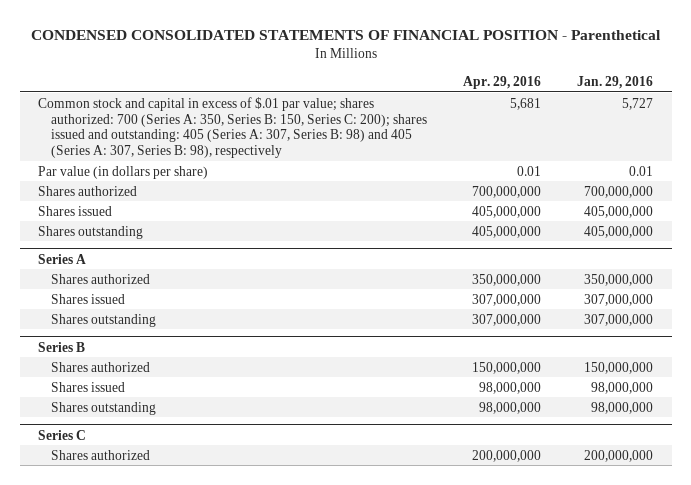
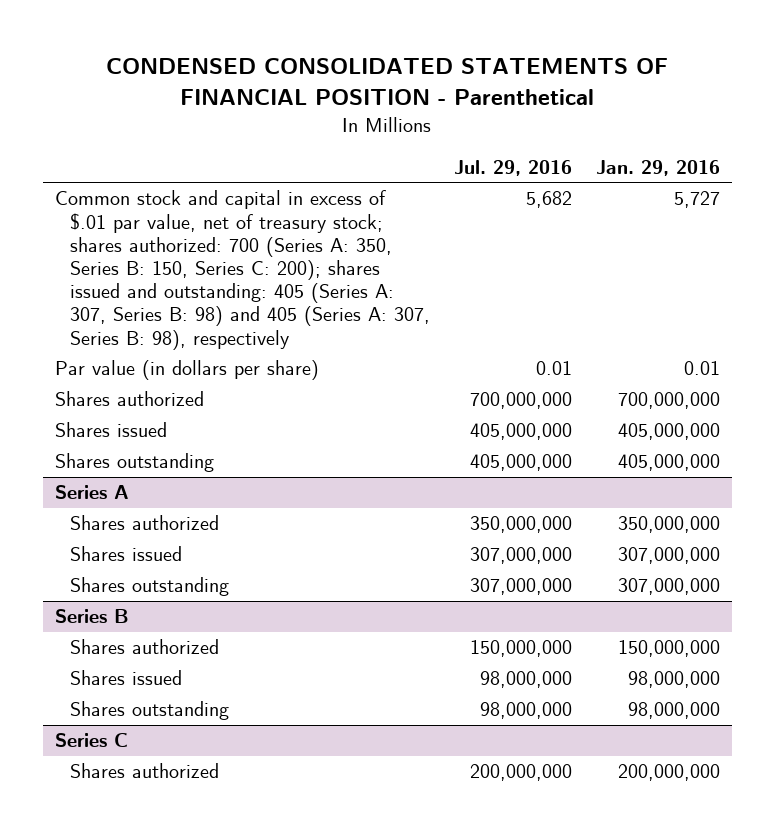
- | Apr. 29, 2016 | Jan. 29, 2016
+ | Jul. 29, 2016 | Jan. 29, 2016
- Common stock and capital in excess of $.01 par value; shares authorized: 700 (Series A: 350, Series B: 150, Series C: 200); shares issued and outstanding: 405 (Series A: 307, Series B: 98) and 405 (Series A: 307, Series B: 98), respectively | 5,681 | 5,727
+ Common stock and capital in excess of $.01 par value, net of treasury stock; shares authorized: 700 (Series A: 350, Series B: 150, Series C: 200); shares issued and outstanding: 405 (Series A: 307, Series B: 98) and 405 (Series A: 307, Series B: 98), respectively | 5,682 | 5,727

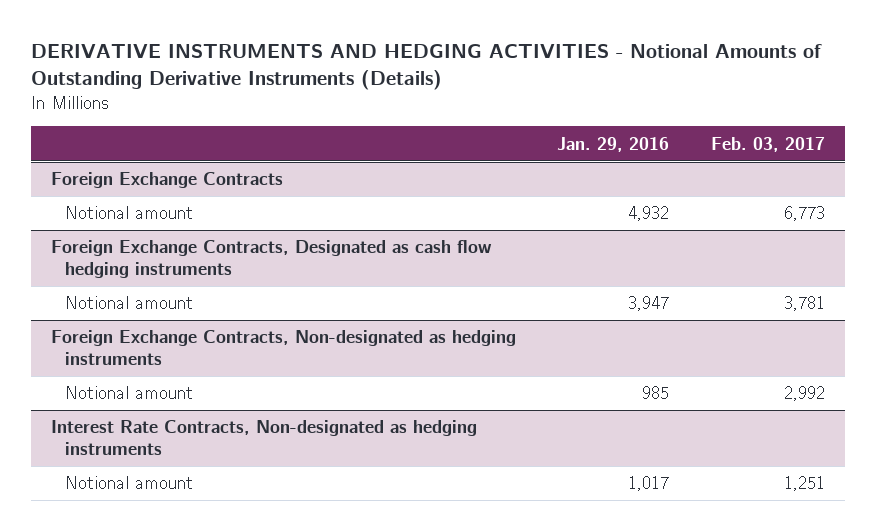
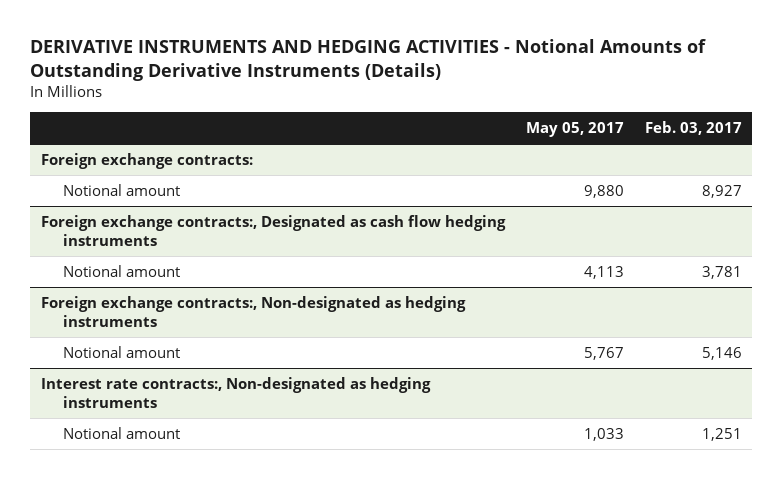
- | Jan. 29, 2016 | Feb. 03, 2017
+ | May 05, 2017 | Feb. 03, 2017
- Foreign Exchange Contracts
- Notional amount | 4,932 | 6,773
- Foreign Exchange Contracts, Designated as cash flow hedging instruments
+ Foreign exchange contracts:
+ Notional amount | 9,880 | 8,927
+ Foreign exchange contracts:, Designated as cash flow hedging instruments
- Foreign Exchange Contracts, Non-designated as hedging instruments
- Notional amount | 985 | 2,992
- Interest Rate Contracts, Non-designated as hedging instruments
+ Foreign exchange contracts:, Non-designated as hedging instruments
+ Notional amount | 5,767 | 5,146
+ Interest rate contracts:, Non-designated as hedging instruments

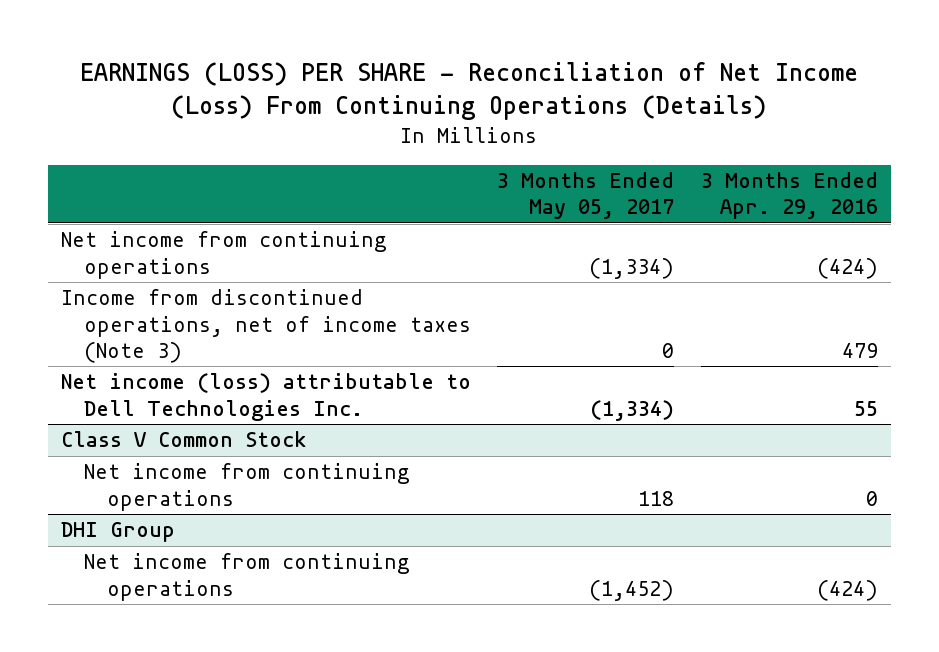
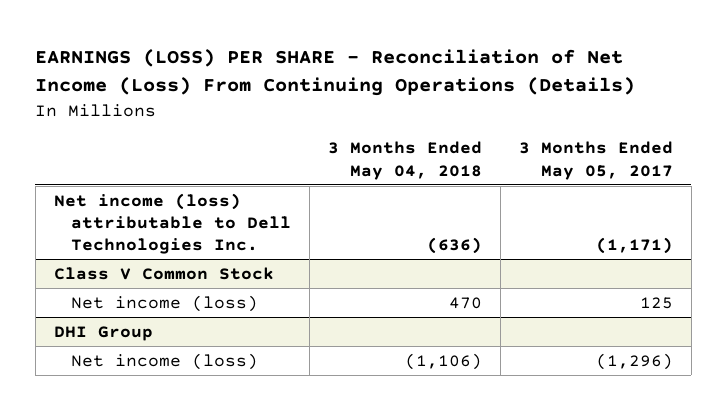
- | 3 Months Ended May 05, 2017 | 3 Months Ended Apr. 29, 2016
+ | 3 Months Ended May 04, 2018 | 3 Months Ended May 05, 2017
- Net income from continuing operations | (1,334) | (424)
- Income from discontinued operations, net of income taxes (Note 3) | 0 | 479
- Net income (loss) attributable to Dell Technologies Inc. | (1,334) | 55
+ Net income (loss) attributable to Dell Technologies Inc. | (636) | (1,171)
@ Class V Common Stock
- Net income from continuing operations | 118 | 0
+ Net income (loss) | 470 | 125
@ DHI Group
- Net income from continuing operations | (1,452) | (424)
+ Net income (loss) | (1,106) | (1,296)

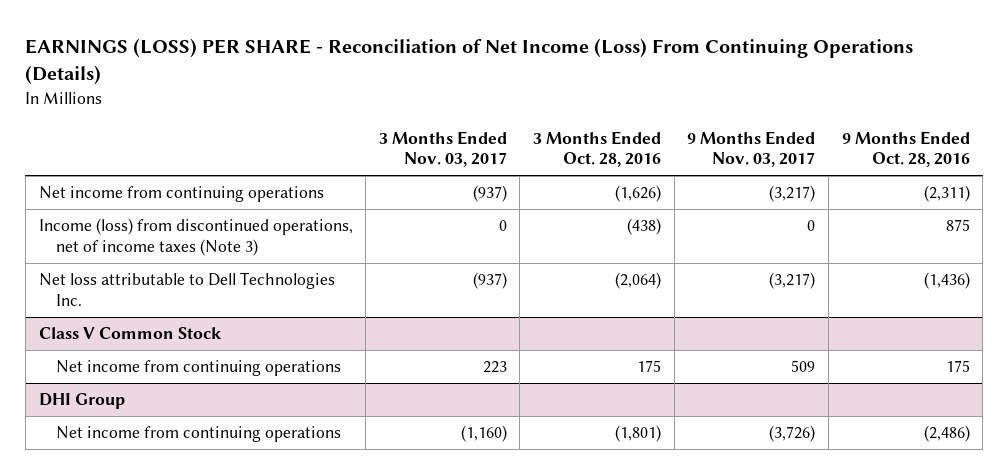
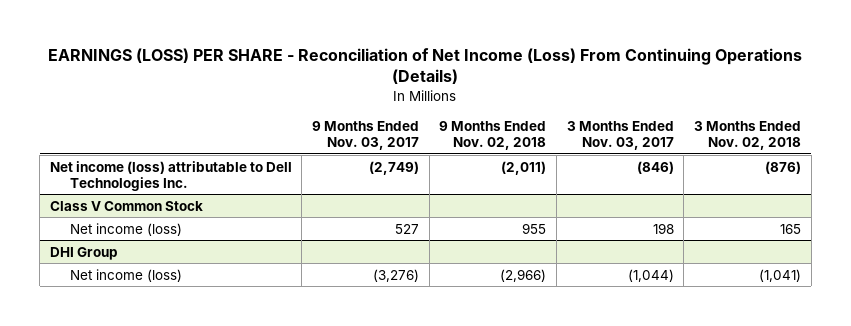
- | 3 Months Ended Nov. 03, 2017 | 3 Months Ended Oct. 28, 2016 | 9 Months Ended Nov. 03, 2017 | 9 Months Ended Oct. 28, 2016
+ | 9 Months Ended Nov. 03, 2017 | 9 Months Ended Nov. 02, 2018 | 3 Months Ended Nov. 03, 2017 | 3 Months Ended Nov. 02, 2018
- Net income from continuing operations | (937) | (1,626) | (3,217) | (2,311)
- Income (loss) from discontinued operations, net of income taxes (Note 3) | 0 | (438) | 0 | 875
- Net loss attributable to Dell Technologies Inc. | (937) | (2,064) | (3,217) | (1,436)
+ Net income (loss) attributable to Dell Technologies Inc. | (2,749) | (2,011) | (846) | (876)
@ Class V Common Stock
- Net income from continuing operations | 223 | 175 | 509 | 175
+ Net income (loss) | 527 | 955 | 198 | 165
@ DHI Group
- Net income from continuing operations | (1,160) | (1,801) | (3,726) | (2,486)
+ Net income (loss) | (3,276) | (2,966) | (1,044) | (1,041)

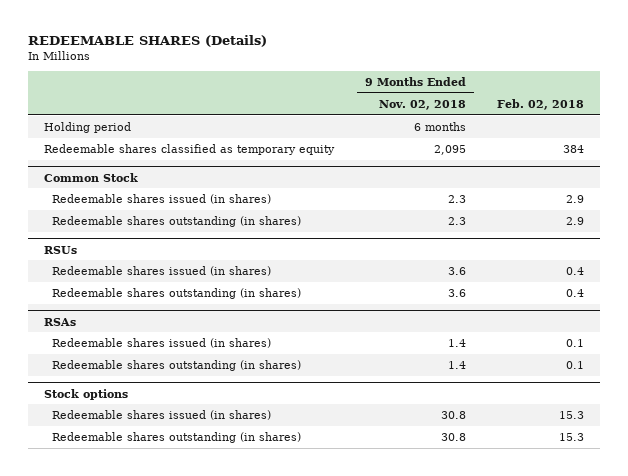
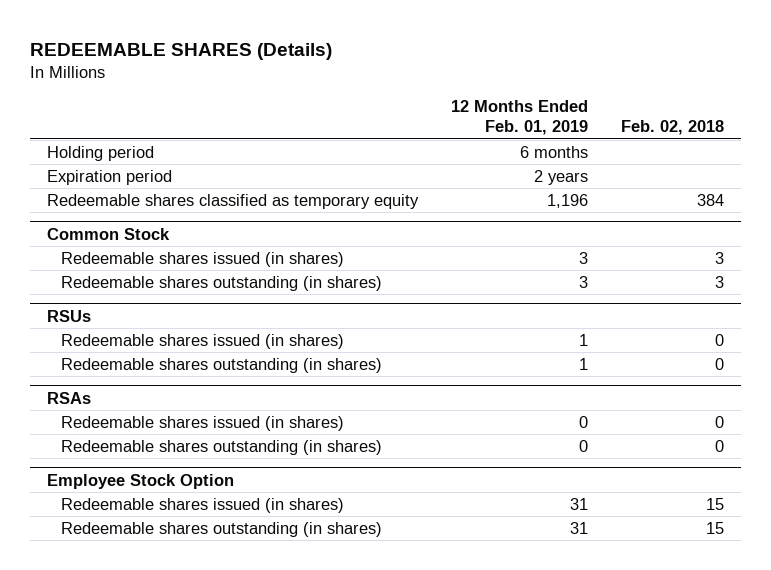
- | 9 Months Ended Nov. 02, 2018 | Feb. 02, 2018
+ | 12 Months Ended Feb. 01, 2019 | Feb. 02, 2018
+ Expiration period | 2 years |
@ Common Stock
- Redeemable shares issued (in shares) | 2.3 | 2.9
- Redeemable shares outstanding (in shares) | 2.3 | 2.9
+ Redeemable shares issued (in shares) | 3 | 3
+ Redeemable shares outstanding (in shares) | 3 | 3
@ RSUs
- Redeemable shares issued (in shares) | 3.6 | 0.4
- Redeemable shares outstanding (in shares) | 3.6 | 0.4
+ Redeemable shares issued (in shares) | 1 | 0
+ Redeemable shares outstanding (in shares) | 1 | 0
@ RSAs
- Redeemable shares issued (in shares) | 1.4 | 0.1
- Redeemable shares outstanding (in shares) | 1.4 | 0.1
- Stock options
- Redeemable shares issued (in shares) | 30.8 | 15.3
- Redeemable shares outstanding (in shares) | 30.8 | 15.3
@ RSAs
+ Redeemable shares issued (in shares) | 0 | 0
+ Redeemable shares outstanding (in shares) | 0 | 0
+ Employee Stock Option
+ Redeemable shares issued (in shares) | 31 | 15
+ Redeemable shares outstanding (in shares) | 31 | 15

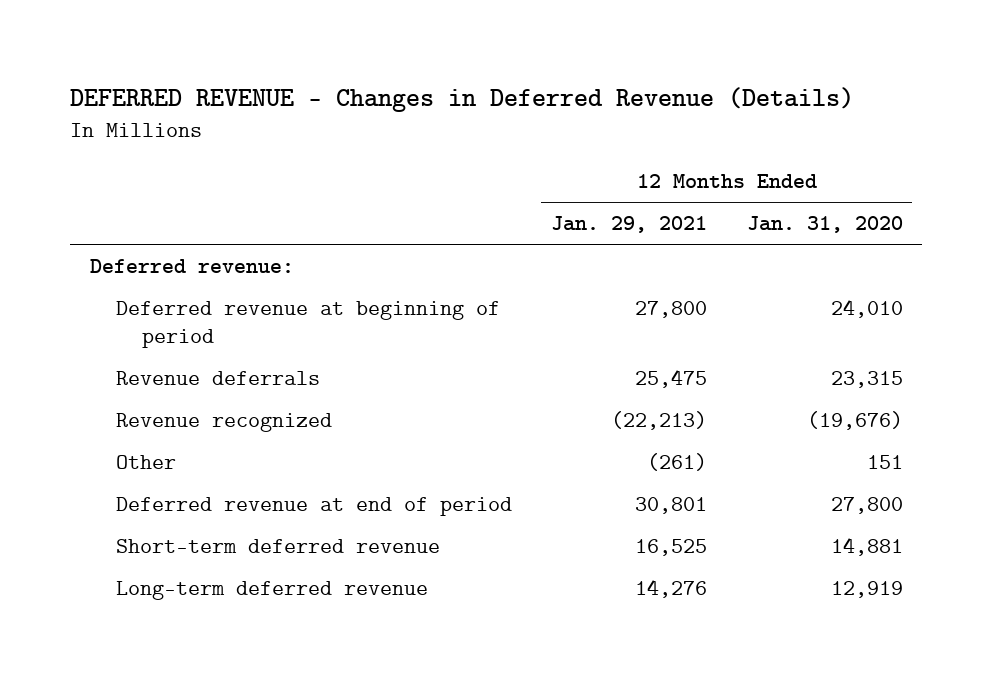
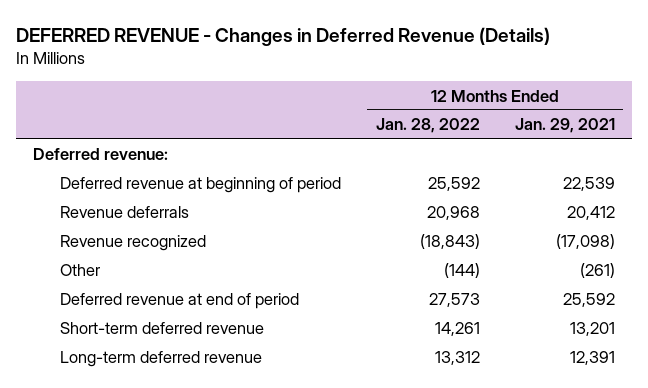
- | 12 Months Ended Jan. 29, 2021 | 12 Months Ended Jan. 31, 2020
+ | 12 Months Ended Jan. 28, 2022 | 12 Months Ended Jan. 29, 2021
- Deferred revenue at beginning of period | 27,800 | 24,010
- Revenue deferrals | 25,475 | 23,315
- Revenue recognized | (22,213) | (19,676)
+ Deferred revenue at beginning of period | 25,592 | 22,539
+ Revenue deferrals | 20,968 | 20,412
+ Revenue recognized | (18,843) | (17,098)
- Deferred revenue at end of period | 30,801 | 27,800
- Short-term deferred revenue | 16,525 | 14,881
- Long-term deferred revenue | 14,276 | 12,919
+ Deferred revenue at end of period | 27,573 | 25,592
+ Short-term deferred revenue | 14,261 | 13,201
+ Long-term deferred revenue | 13,312 | 12,391

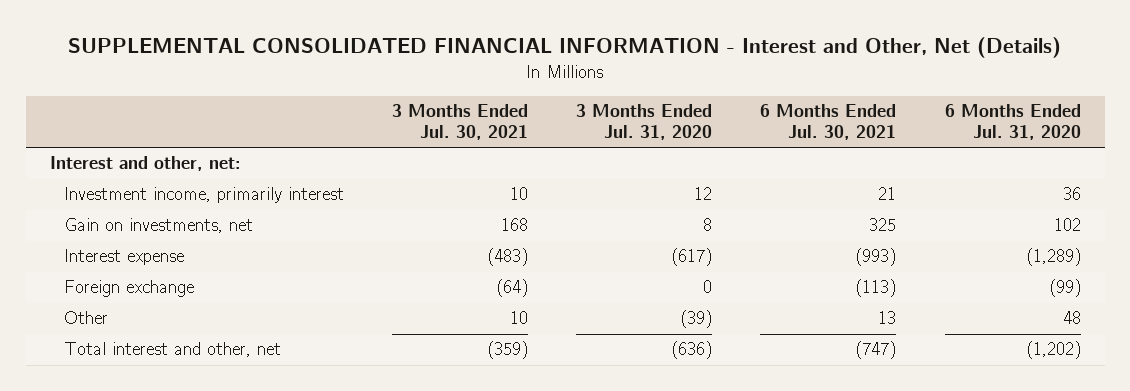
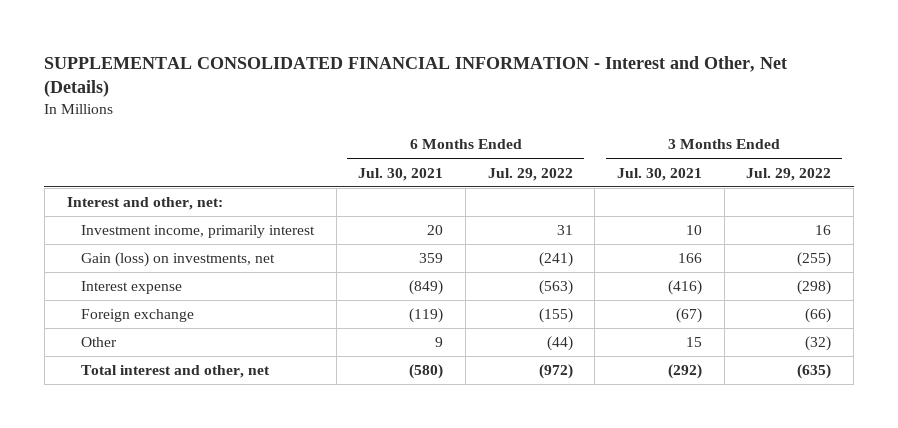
- | 3 Months Ended Jul. 30, 2021 | 3 Months Ended Jul. 31, 2020 | 6 Months Ended Jul. 30, 2021 | 6 Months Ended Jul. 31, 2020
+ | 6 Months Ended Jul. 30, 2021 | 6 Months Ended Jul. 29, 2022 | 3 Months Ended Jul. 30, 2021 | 3 Months Ended Jul. 29, 2022
- Investment income, primarily interest | 10 | 12 | 21 | 36
- Gain on investments, net | 168 | 8 | 325 | 102
- Interest expense | (483) | (617) | (993) | (1,289)
- Foreign exchange | (64) | 0 | (113) | (99)
- Other | 10 | (39) | 13 | 48
- Total interest and other, net | (359) | (636) | (747) | (1,202)
+ Investment income, primarily interest | 20 | 31 | 10 | 16
+ Gain (loss) on investments, net | 359 | (241) | 166 | (255)
+ Interest expense | (849) | (563) | (416) | (298)
+ Foreign exchange | (119) | (155) | (67) | (66)
+ Other | 9 | (44) | 15 | (32)
+ Total interest and other, net | (580) | (972) | (292) | (635)

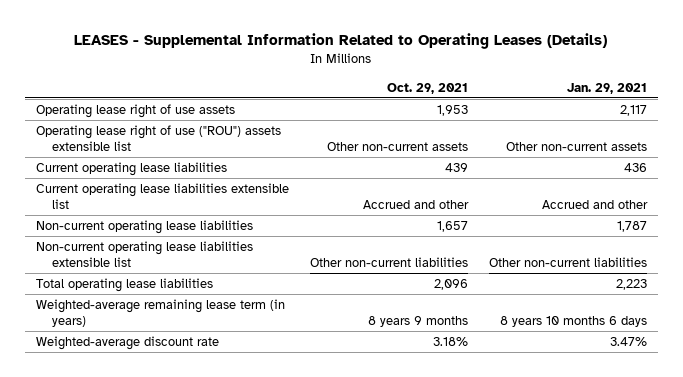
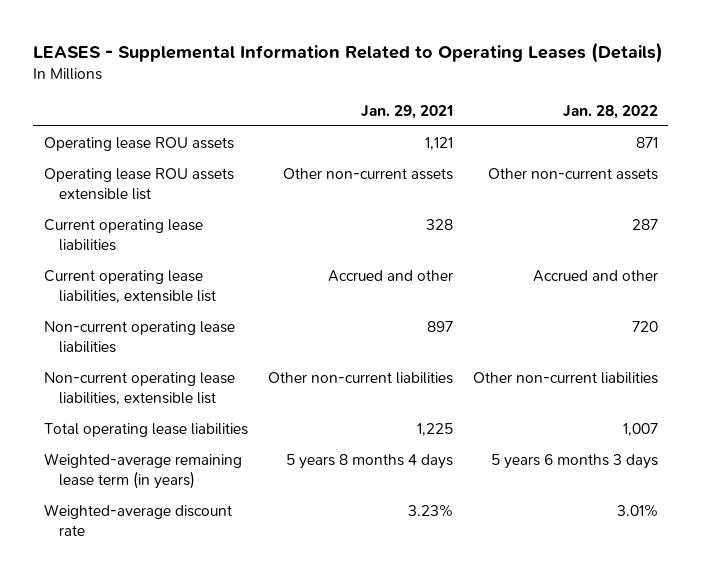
- | Oct. 29, 2021 | Jan. 29, 2021
+ | Jan. 29, 2021 | Jan. 28, 2022
- Operating lease right of use assets | 1,953 | 2,117
- Operating lease right of use ("ROU") assets extensible list | Other non-current assets | Other non-current assets
- Current operating lease liabilities | 439 | 436
- Current operating lease liabilities extensible list | Accrued and other | Accrued and other
- Non-current operating lease liabilities | 1,657 | 1,787
- Non-current operating lease liabilities extensible list | Other non-current liabilities | Other non-current liabilities
- Total operating lease liabilities | 2,096 | 2,223
- Weighted-average remaining lease term (in years) | 8 years 9 months | 8 years 10 months 6 days
- Weighted-average discount rate | 3.18% | 3.47%
+ Operating lease ROU assets | 1,121 | 871
+ Operating lease ROU assets extensible list | Other non-current assets | Other non-current assets
+ Current operating lease liabilities | 328 | 287
+ Current operating lease liabilities, extensible list | Accrued and other | Accrued and other
+ Non-current operating lease liabilities | 897 | 720
+ Non-current operating lease liabilities, extensible list | Other non-current liabilities | Other non-current liabilities
+ Total operating lease liabilities | 1,225 | 1,007
+ Weighted-average remaining lease term (in years) | 5 years 8 months 4 days | 5 years 6 months 3 days
+ Weighted-average discount rate | 3.23% | 3.01%

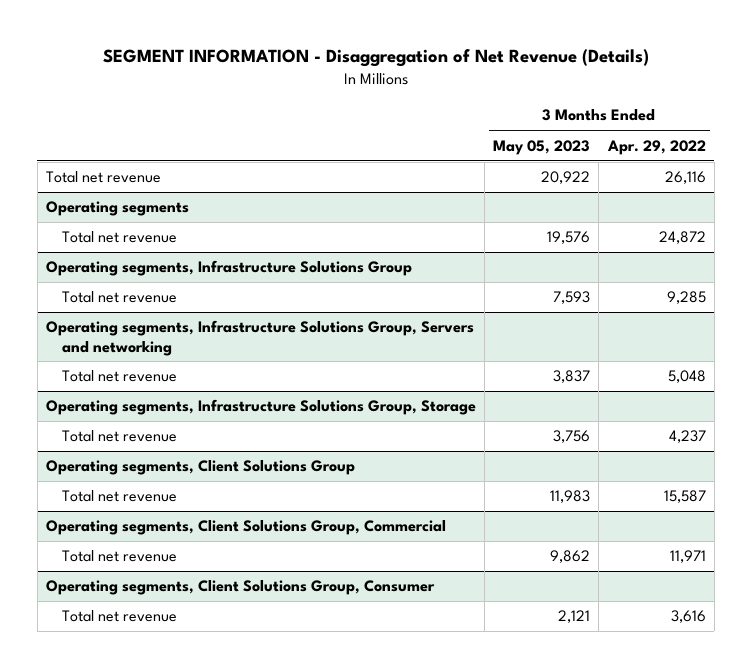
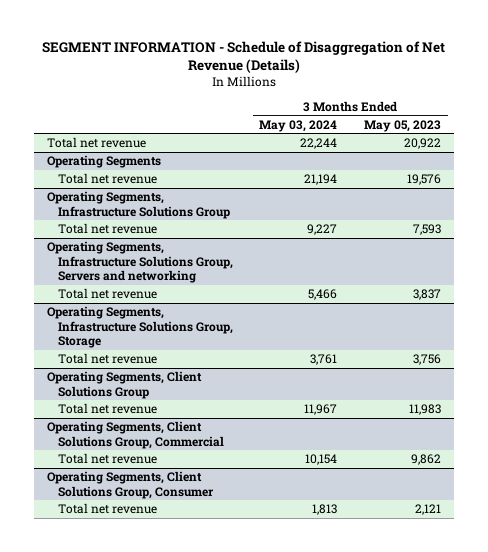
- SEGMENT INFORMATION - Disaggregation of Net Revenue (Details)
+ SEGMENT INFORMATION - Schedule of Disaggregation of Net Revenue (Details)
- | 3 Months Ended May 05, 2023 | 3 Months Ended Apr. 29, 2022
+ | 3 Months Ended May 03, 2024 | 3 Months Ended May 05, 2023
- Operating segments
+ Operating Segments
- Operating segments, Infrastructure Solutions Group
+ Operating Segments, Infrastructure Solutions Group
- Operating segments, Infrastructure Solutions Group, Servers and networking
+ Operating Segments, Infrastructure Solutions Group, Servers and networking
- Operating segments, Infrastructure Solutions Group, Storage
+ Operating Segments, Infrastructure Solutions Group, Storage
- Operating segments, Client Solutions Group
+ Operating Segments, Client Solutions Group
- Operating segments, Client Solutions Group, Commercial
+ Operating Segments, Client Solutions Group, Commercial
- Operating segments, Client Solutions Group, Consumer
+ Operating Segments, Client Solutions Group, Consumer

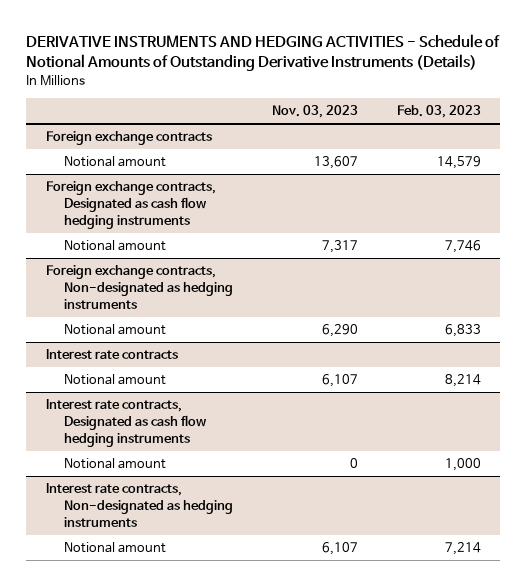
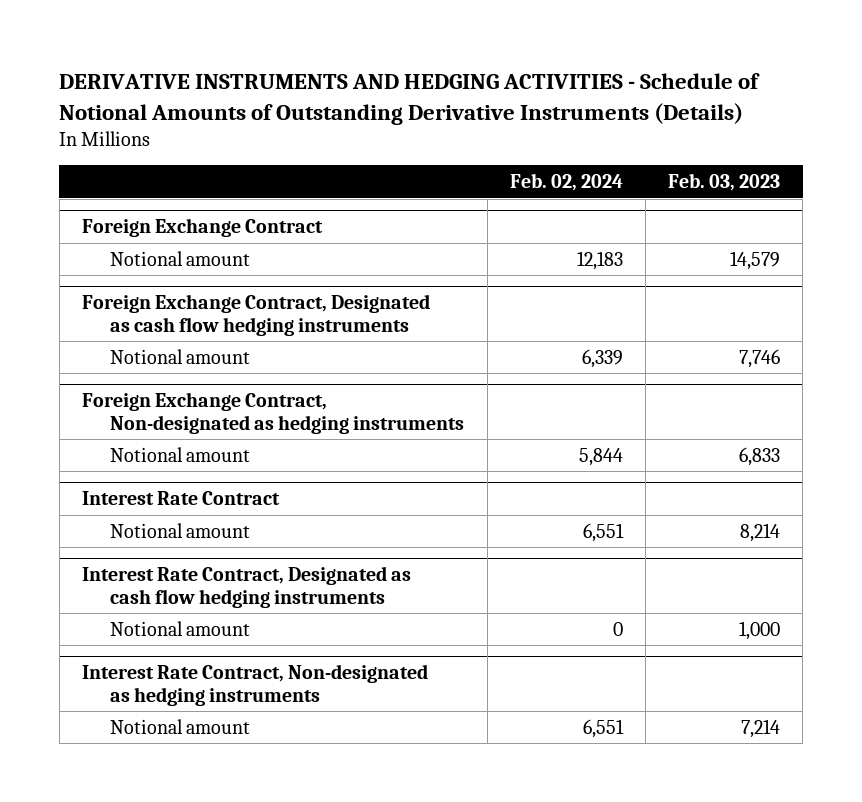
- | Nov. 03, 2023 | Feb. 03, 2023
+ | Feb. 02, 2024 | Feb. 03, 2023
- Foreign exchange contracts
+ Foreign Exchange Contract
- Foreign exchange contracts, Designated as cash flow hedging instruments
+ Foreign Exchange Contract, Designated as cash flow hedging instruments
- Foreign exchange contracts, Non-designated as hedging instruments
+ Foreign Exchange Contract, Non-designated as hedging instruments
- Interest rate contracts
+ Interest Rate Contract
- Interest rate contracts, Designated as cash flow hedging instruments
+ Interest Rate Contract, Designated as cash flow hedging instruments
- Interest rate contracts, Non-designated as hedging instruments
+ Interest Rate Contract, Non-designated as hedging instruments

